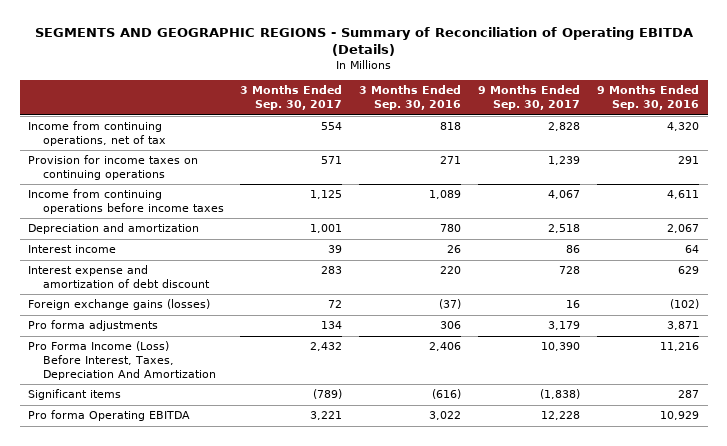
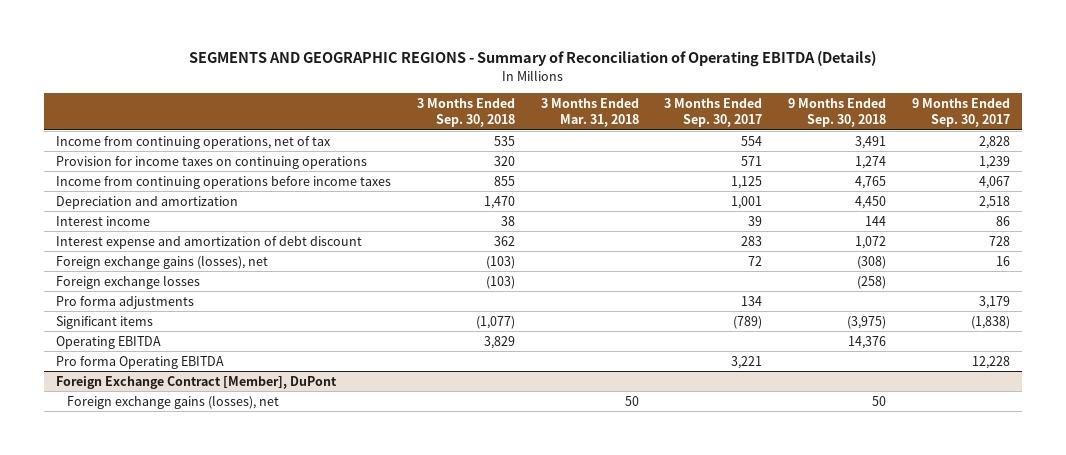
- | 3 Months Ended Sep. 30, 2017 | 3 Months Ended Sep. 30, 2016 | 9 Months Ended Sep. 30, 2017 | 9 Months Ended Sep. 30, 2016
+ | 3 Months Ended Sep. 30, 2018 | 3 Months Ended Mar. 31, 2018 | 3 Months Ended Sep. 30, 2017 | 9 Months Ended Sep. 30, 2018 | 9 Months Ended Sep. 30, 2017
- Foreign exchange gains (losses) | 72 | (37) | 16 | (102)
+ Foreign exchange gains (losses), net | (103) | | 72 | (308) | 16
+ Foreign exchange losses | (103) | | | (258) |
- Pro Forma Income (Loss) Before Interest, Taxes, Depreciation And Amortization | 2,432 | 2,406 | 10,390 | 11,216
+ Operating EBITDA | 3,829 | | | 14,376 |
+ Foreign Exchange Contract [Member], DuPont
+ Foreign exchange gains (losses), net | | 50 | | 50 |

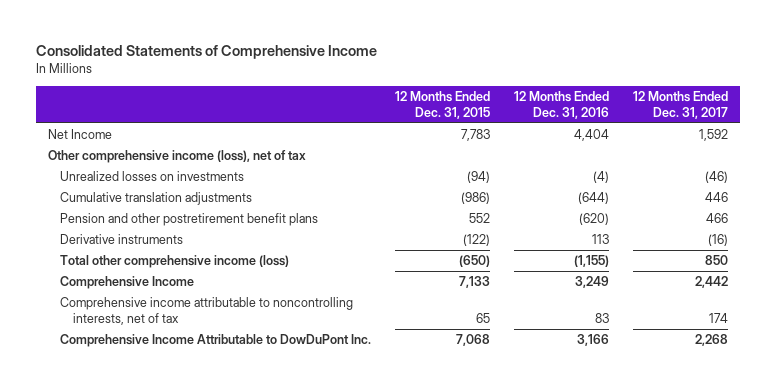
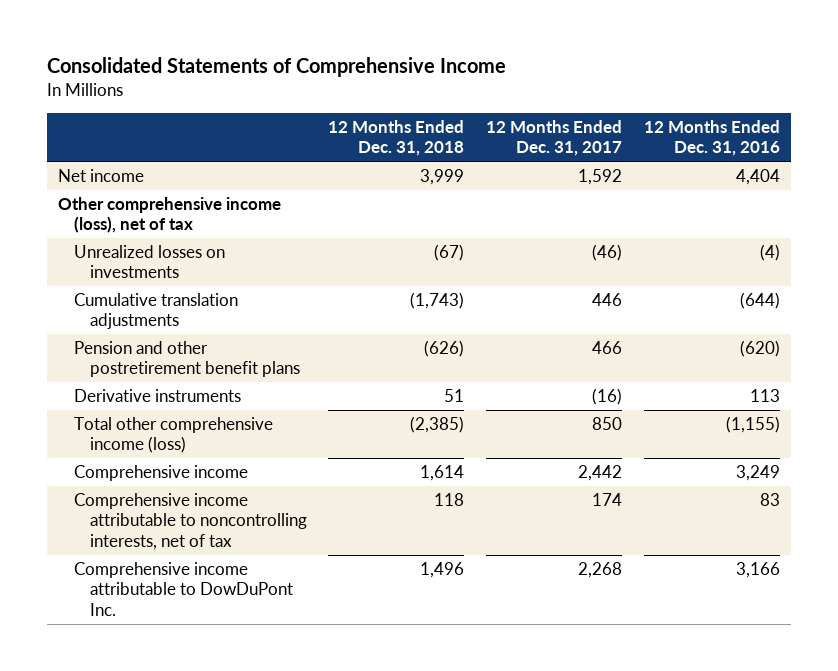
- | 12 Months Ended Dec. 31, 2015 | 12 Months Ended Dec. 31, 2016 | 12 Months Ended Dec. 31, 2017
+ | 12 Months Ended Dec. 31, 2018 | 12 Months Ended Dec. 31, 2017 | 12 Months Ended Dec. 31, 2016
- Net Income | 7,783 | 4,404 | 1,592
+ Net income | 3,999 | 1,592 | 4,404
- Comprehensive Income | 7,133 | 3,249 | 2,442
+ Comprehensive income | 1,614 | 2,442 | 3,249
- Comprehensive Income Attributable to DowDuPont Inc. | 7,068 | 3,166 | 2,268
+ Comprehensive income attributable to DowDuPont Inc. | 1,496 | 2,268 | 3,166

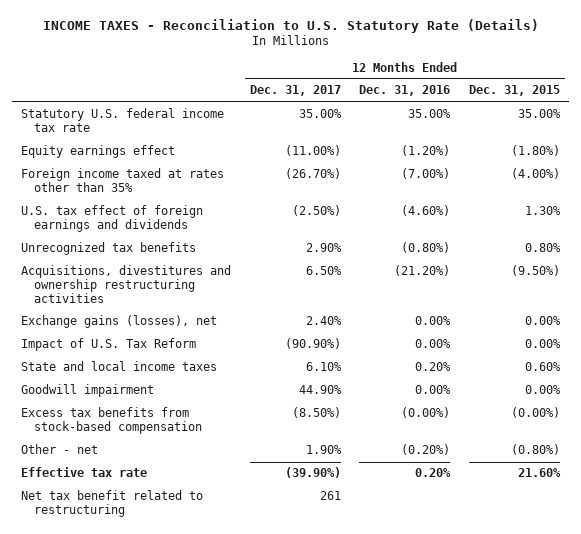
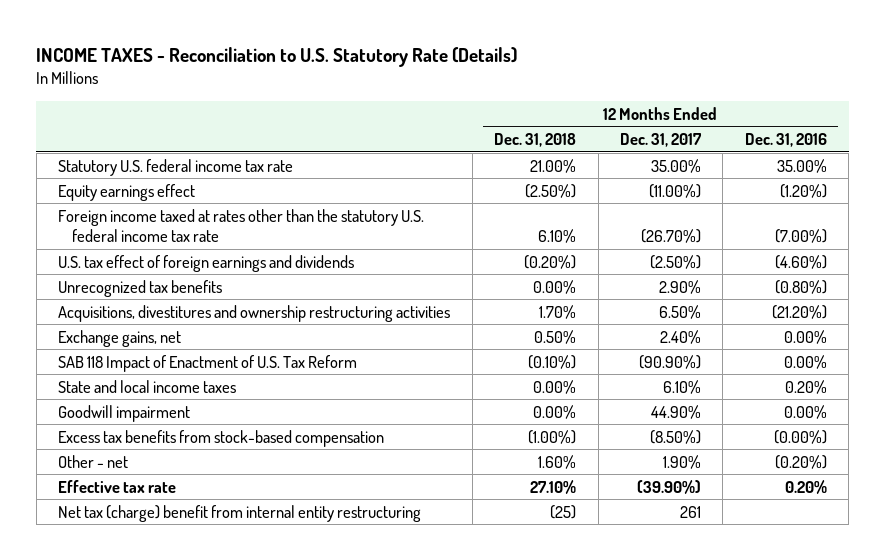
- | 12 Months Ended Dec. 31, 2017 | 12 Months Ended Dec. 31, 2016 | 12 Months Ended Dec. 31, 2015
+ | 12 Months Ended Dec. 31, 2018 | 12 Months Ended Dec. 31, 2017 | 12 Months Ended Dec. 31, 2016
- Foreign income taxed at rates other than 35% | (26.70%) | (7.00%) | (4.00%)
+ Foreign income taxed at rates other than the statutory U.S. federal income tax rate | 6.10% | (26.70%) | (7.00%)
- Exchange gains (losses), net | 2.40% | 0.00% | 0.00%
- Impact of U.S. Tax Reform | (90.90%) | 0.00% | 0.00%
+ Exchange gains, net | 0.50% | 2.40% | 0.00%
+ SAB 118 Impact of Enactment of U.S. Tax Reform | (0.10%) | (90.90%) | 0.00%
- Net tax benefit related to restructuring | 261 | |
+ Net tax (charge) benefit from internal entity restructuring | (25) | 261 |

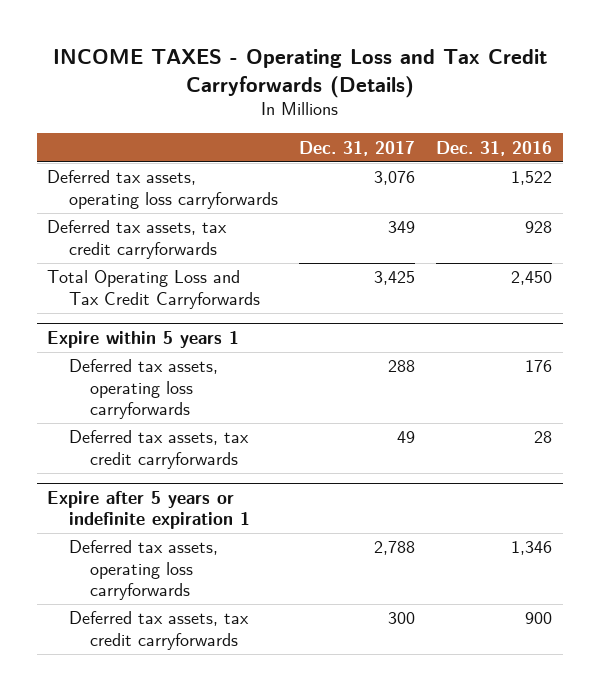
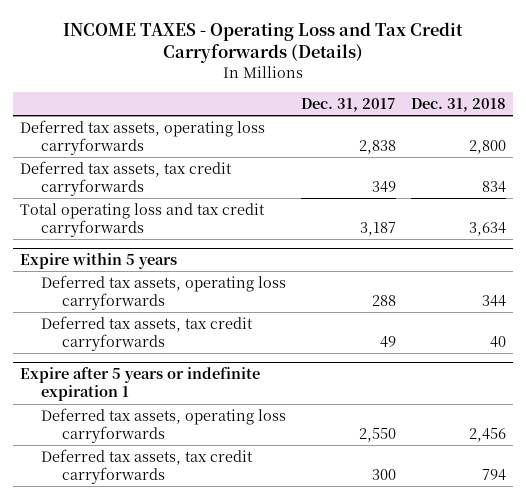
- | Dec. 31, 2017 | Dec. 31, 2016
+ | Dec. 31, 2017 | Dec. 31, 2018
- Deferred tax assets, operating loss carryforwards | 3,076 | 1,522
+ Deferred tax assets, operating loss carryforwards | 2,838 | 2,800
- Total Operating Loss and Tax Credit Carryforwards | 3,425 | 2,450
- Expire within 5 years 1
+ Total operating loss and tax credit carryforwards | 3,187 | 3,634
+ Expire within 5 years
@ Expire after 5 years or indefinite expiration 1
- Deferred tax assets, operating loss carryforwards | 2,788 | 1,346
+ Deferred tax assets, operating loss carryforwards | 2,550 | 2,456

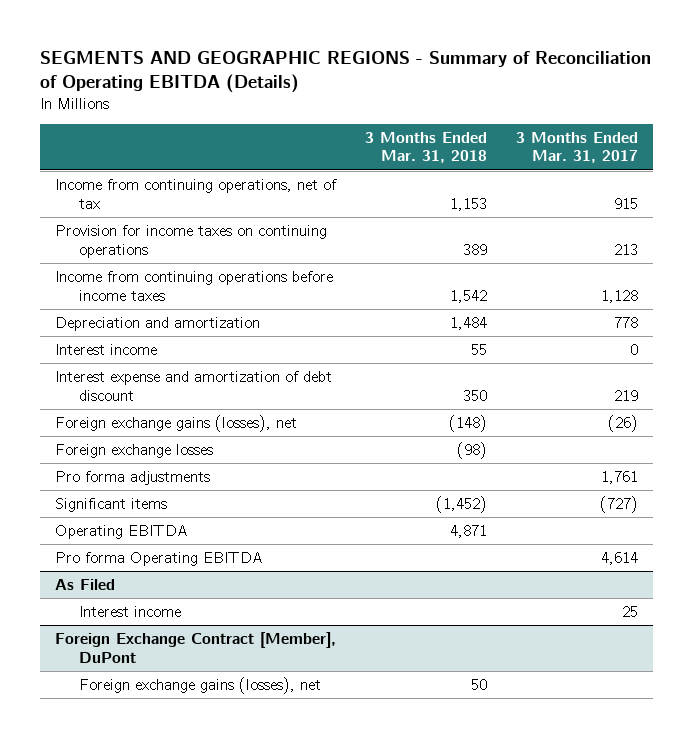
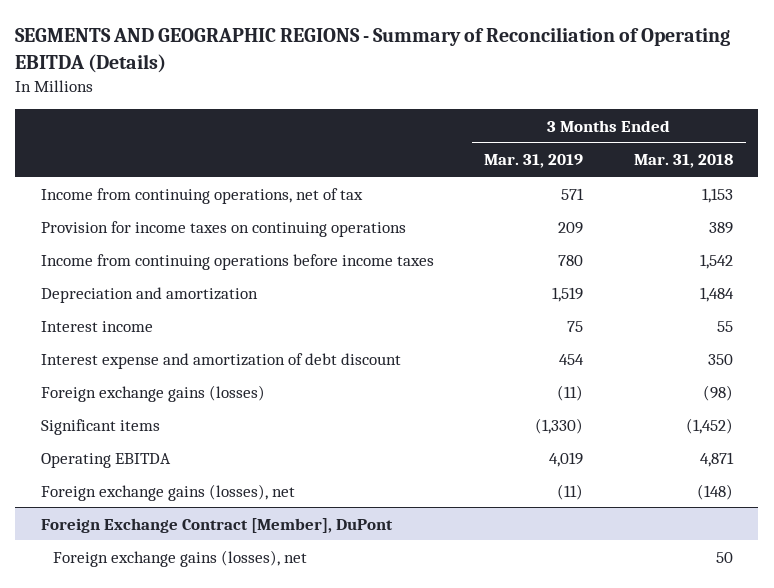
- | 3 Months Ended Mar. 31, 2018 | 3 Months Ended Mar. 31, 2017
+ | 3 Months Ended Mar. 31, 2019 | 3 Months Ended Mar. 31, 2018
- Foreign exchange losses | (98) |
- Pro forma adjustments | | 1,761
+ Foreign exchange gains (losses) | (11) | (98)
- Pro forma Operating EBITDA | | 4,614
- As Filed
- Interest income | | 25
moved down: Foreign exchange gains (losses), net | (11) | (148)

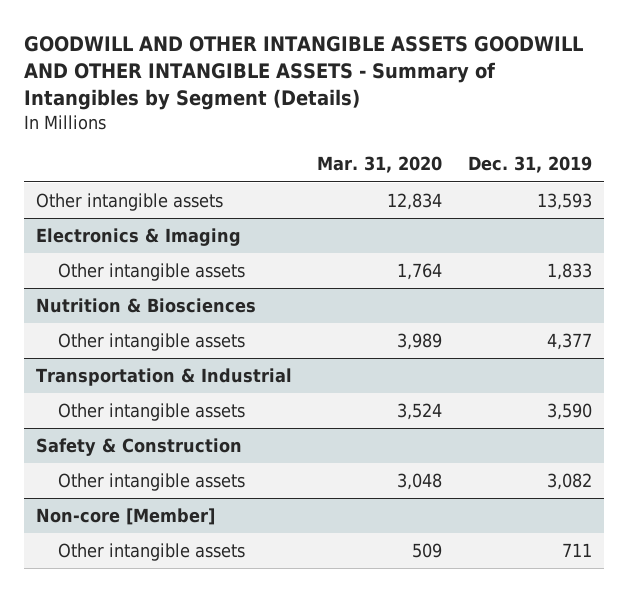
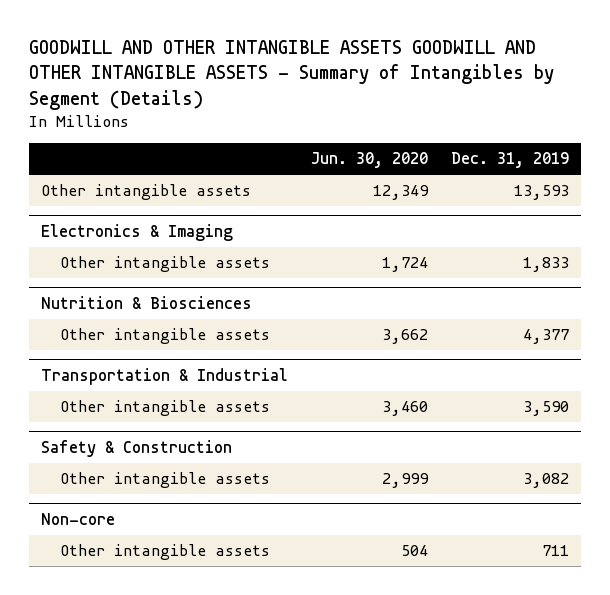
- | Mar. 31, 2020 | Dec. 31, 2019
+ | Jun. 30, 2020 | Dec. 31, 2019
- Non-core [Member]
+ Non-core

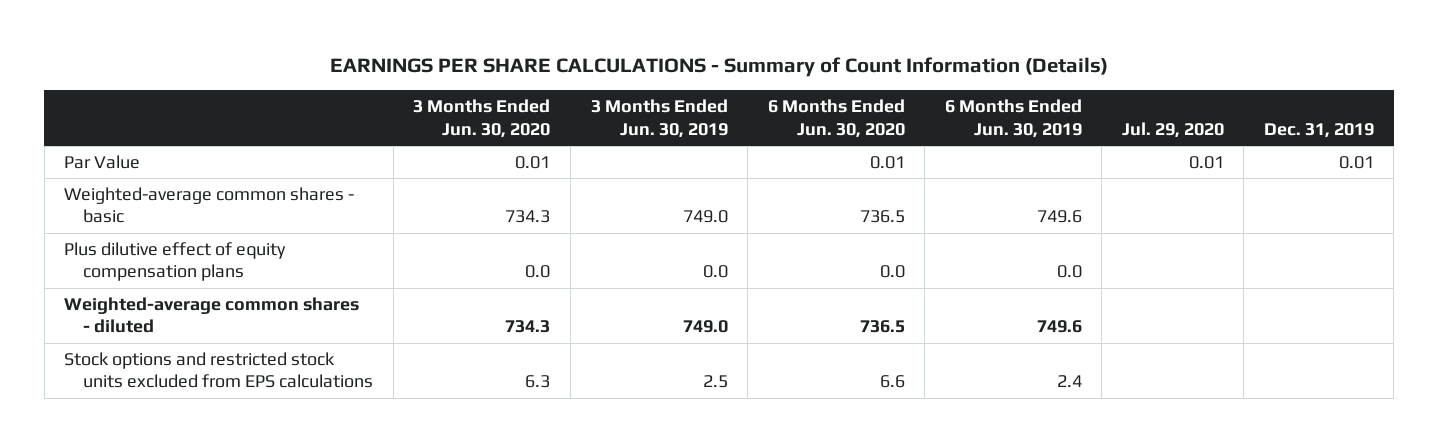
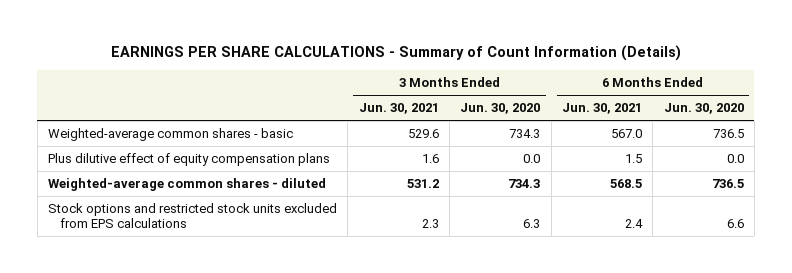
- | 3 Months Ended Jun. 30, 2020 | 3 Months Ended Jun. 30, 2019 | 6 Months Ended Jun. 30, 2020 | 6 Months Ended Jun. 30, 2019 | Jul. 29, 2020 | Dec. 31, 2019
+ | 3 Months Ended Jun. 30, 2021 | 3 Months Ended Jun. 30, 2020 | 6 Months Ended Jun. 30, 2021 | 6 Months Ended Jun. 30, 2020
- Par Value | 0.01 | | 0.01 | | 0.01 | 0.01

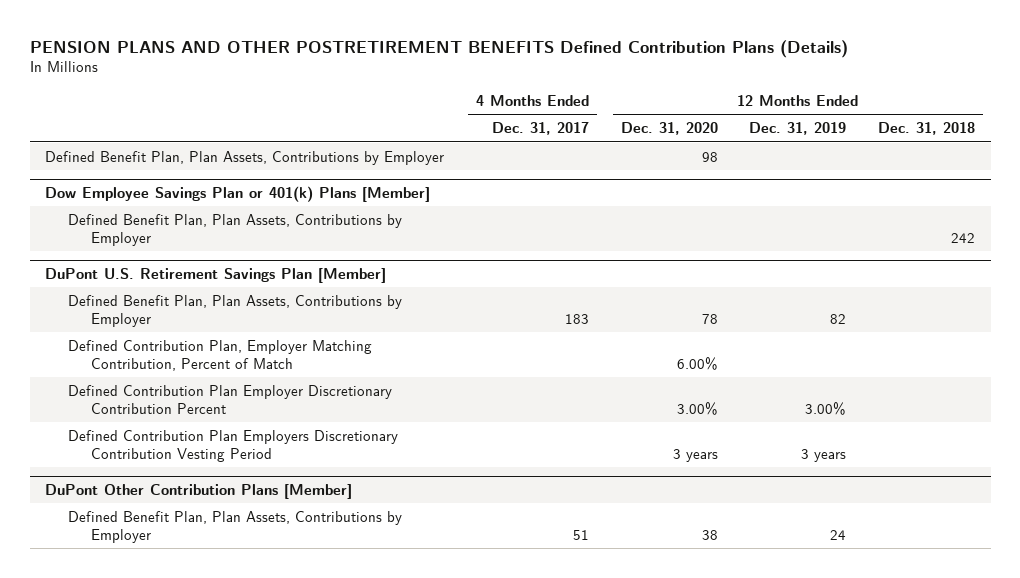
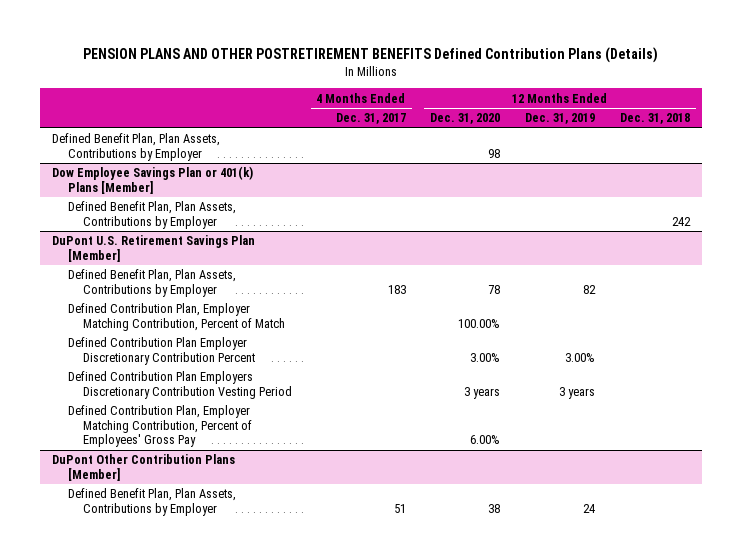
@ DuPont U.S. Retirement Savings Plan [Member]
- Defined Contribution Plan, Employer Matching Contribution, Percent of Match | | 6.00% | |
+ Defined Contribution Plan, Employer Matching Contribution, Percent of Match | | 100.00% | |
+ Defined Contribution Plan, Employer Matching Contribution, Percent of Employees' Gross Pay | | 6.00% | |

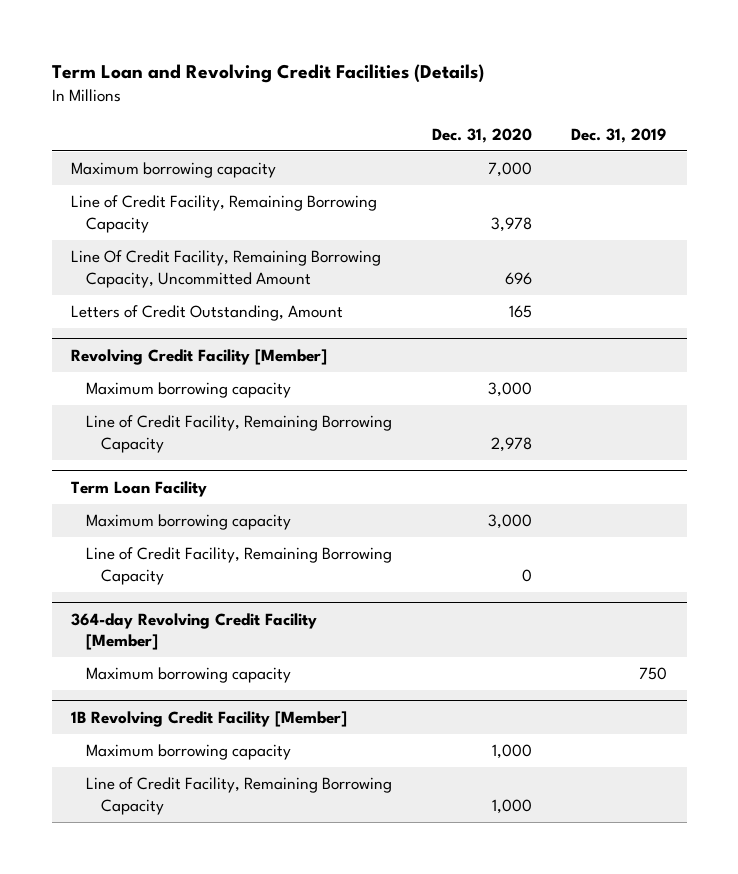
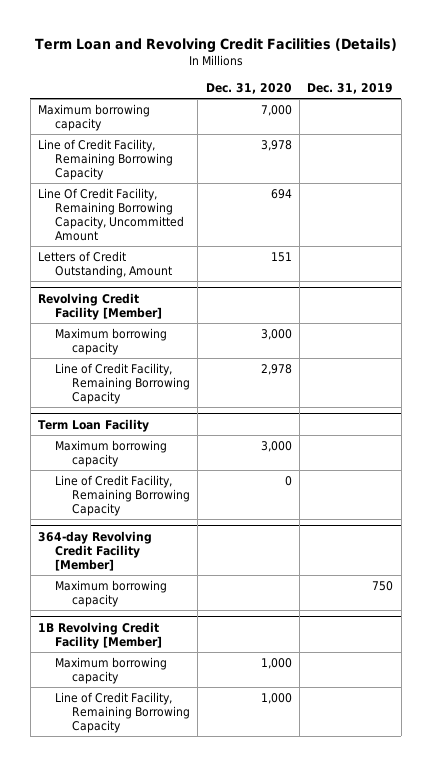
- Line Of Credit Facility, Remaining Borrowing Capacity, Uncommitted Amount | 696 |
- Letters of Credit Outstanding, Amount | 165 |
+ Line Of Credit Facility, Remaining Borrowing Capacity, Uncommitted Amount | 694 |
+ Letters of Credit Outstanding, Amount | 151 |

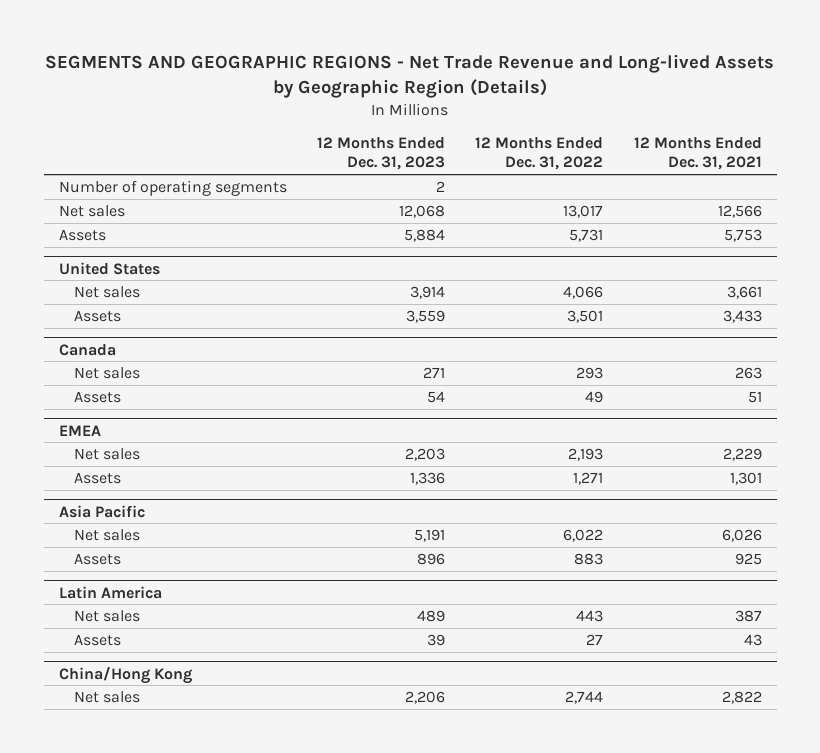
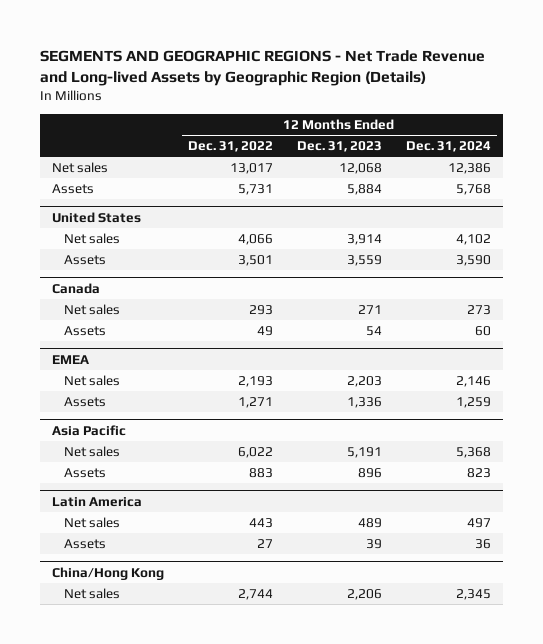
- | 12 Months Ended Dec. 31, 2023 | 12 Months Ended Dec. 31, 2022 | 12 Months Ended Dec. 31, 2021
+ | 12 Months Ended Dec. 31, 2022 | 12 Months Ended Dec. 31, 2023 | 12 Months Ended Dec. 31, 2024
- Number of operating segments | 2 | |

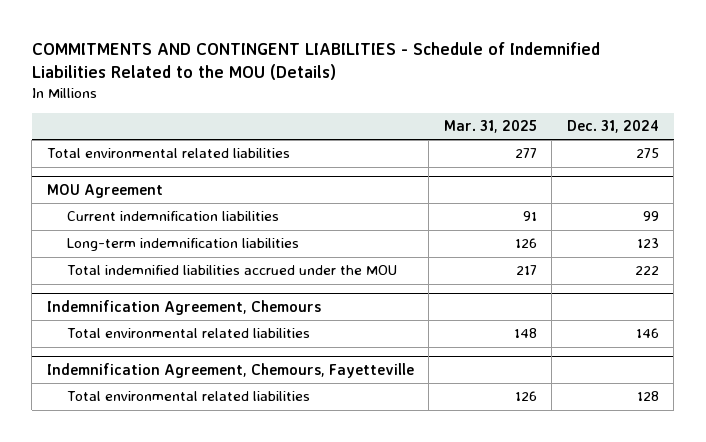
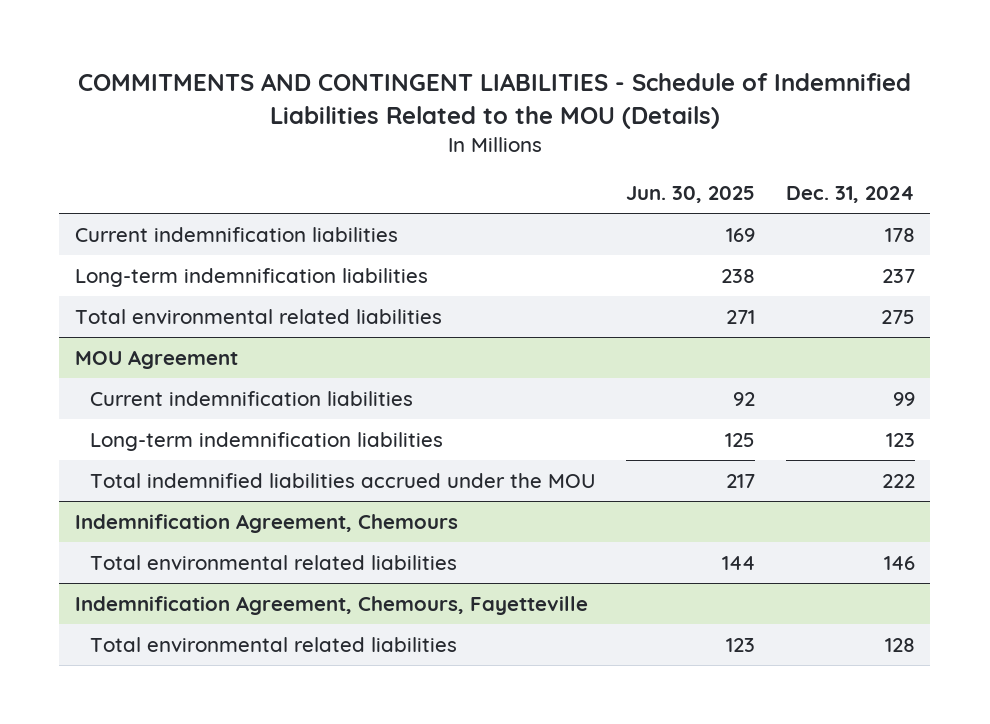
- | Mar. 31, 2025 | Dec. 31, 2024
+ | Jun. 30, 2025 | Dec. 31, 2024
+ Current indemnification liabilities | 169 | 178
+ Long-term indemnification liabilities | 238 | 237

